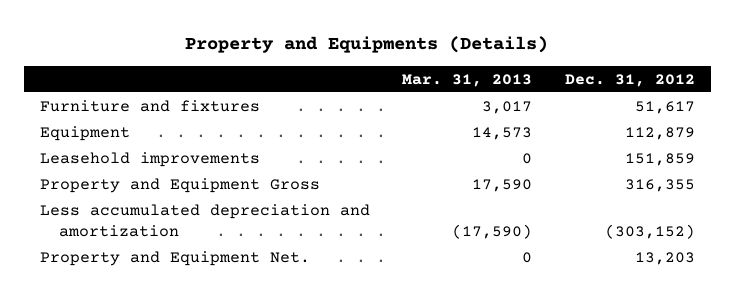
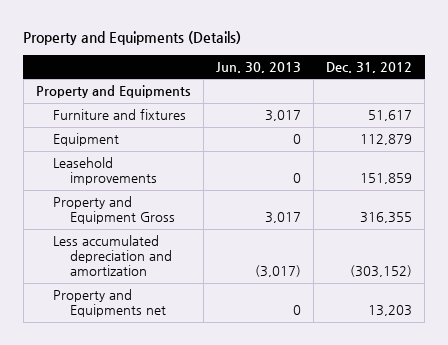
- | Mar. 31, 2013 | Dec. 31, 2012
+ | Jun. 30, 2013 | Dec. 31, 2012
+ Property and Equipments
- Property and Equipment Net. | 0 | 13,203
+ Property and Equipments net | 0 | 13,203

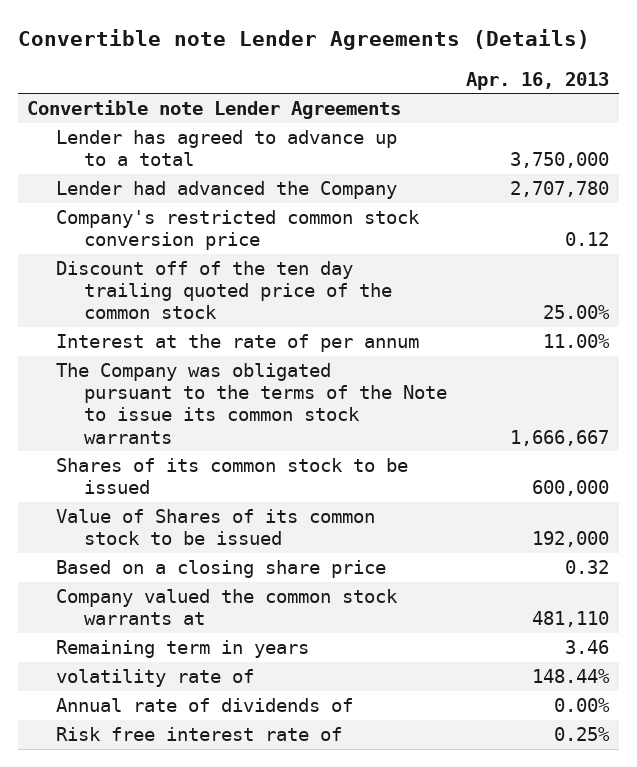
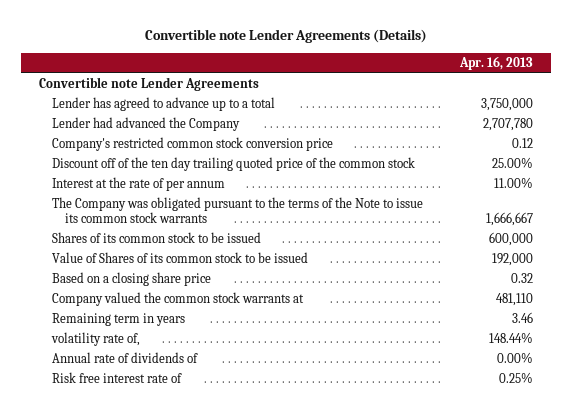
- volatility rate of | 148.44%
+ volatility rate of, | 148.44%

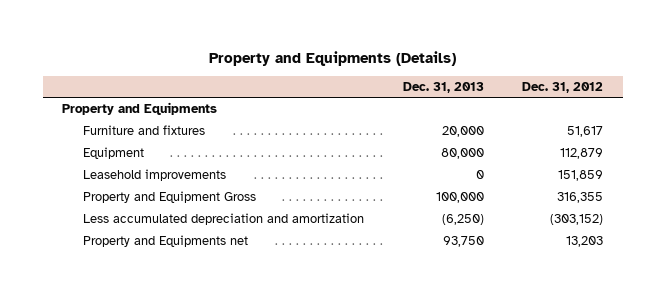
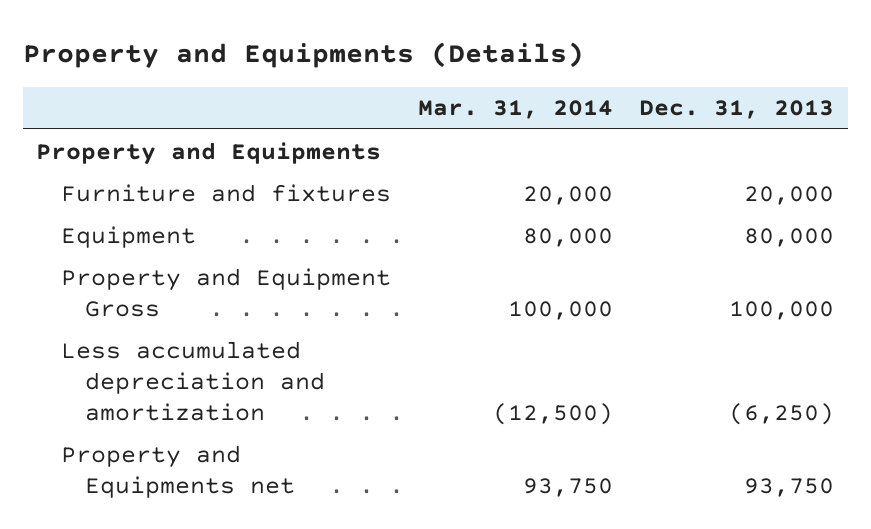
- | Dec. 31, 2013 | Dec. 31, 2012
+ | Mar. 31, 2014 | Dec. 31, 2013
- Leasehold improvements | 0 | 151,859

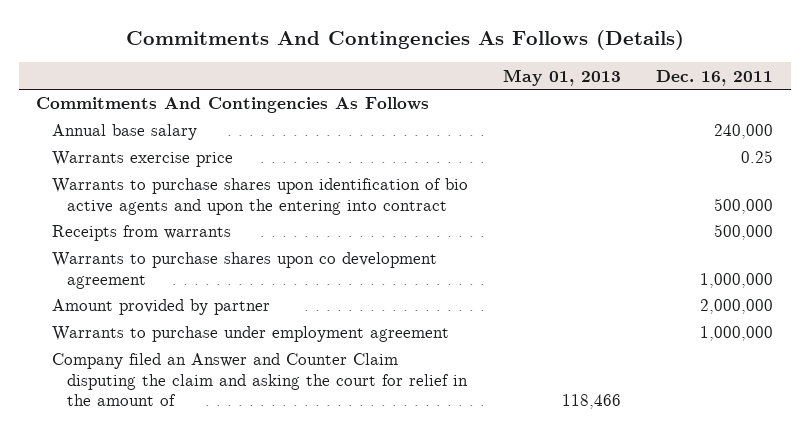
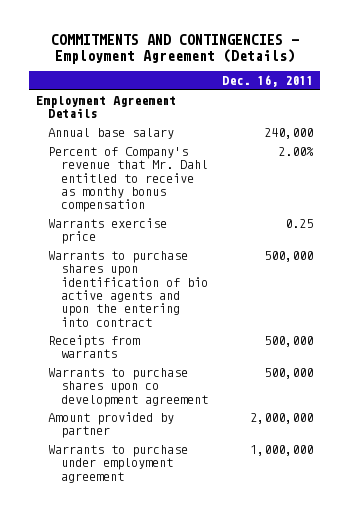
- Commitments And Contingencies As Follows (Details)
+ COMMITMENTS AND CONTINGENCIES - Employment Agreement (Details)
- | May 01, 2013 | Dec. 16, 2011
+ | Dec. 16, 2011
- Commitments And Contingencies As Follows
+ Employment Agreement Details
+ Percent of Company's revenue that Mr. Dahl entitled to receive as monthy bonus compensation | 2.00%
- Warrants to purchase shares upon co development agreement | | 1,000,000
+ Warrants to purchase shares upon co development agreement | 500,000
- Company filed an Answer and Counter Claim disputing the claim and asking the court for relief in the amount of | 118,466 |

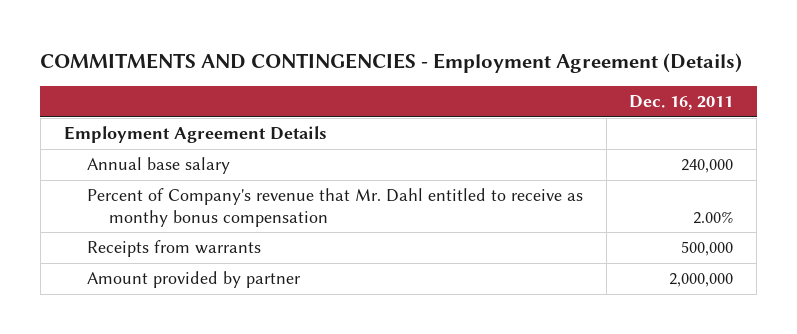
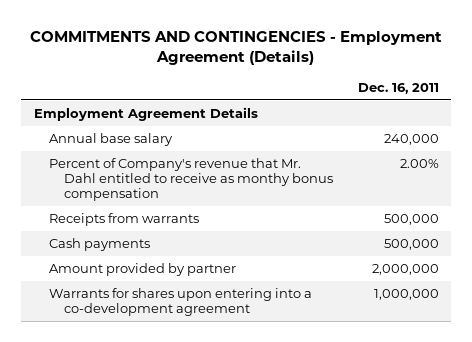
+ Cash payments | 500,000
+ Warrants for shares upon entering into a co-development agreement | 1,000,000

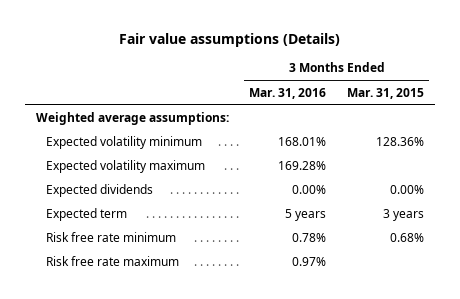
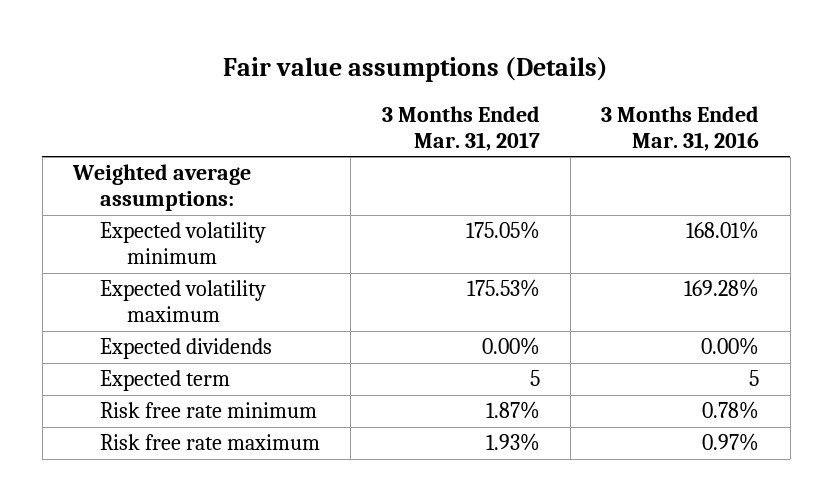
- | 3 Months Ended Mar. 31, 2016 | 3 Months Ended Mar. 31, 2015
+ | 3 Months Ended Mar. 31, 2017 | 3 Months Ended Mar. 31, 2016
- Expected term | 5 years | 3 years
+ Expected term | 5 | 5

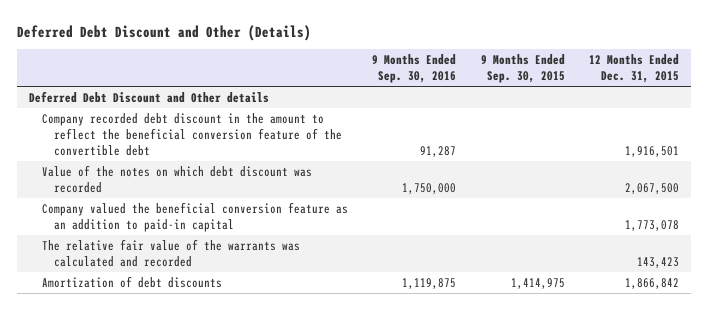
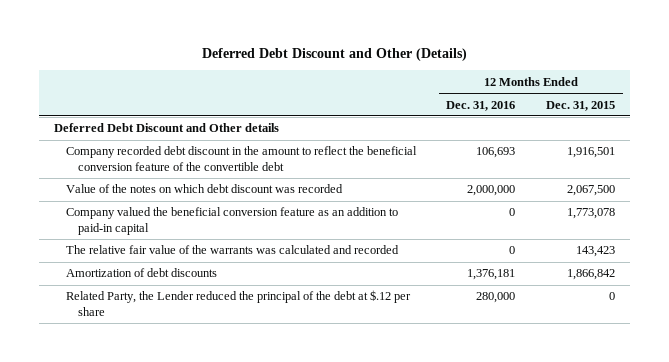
- | 9 Months Ended Sep. 30, 2016 | 9 Months Ended Sep. 30, 2015 | 12 Months Ended Dec. 31, 2015
+ | 12 Months Ended Dec. 31, 2016 | 12 Months Ended Dec. 31, 2015
+ Related Party, the Lender reduced the principal of the debt at $.12 per share | 280,000 | 0

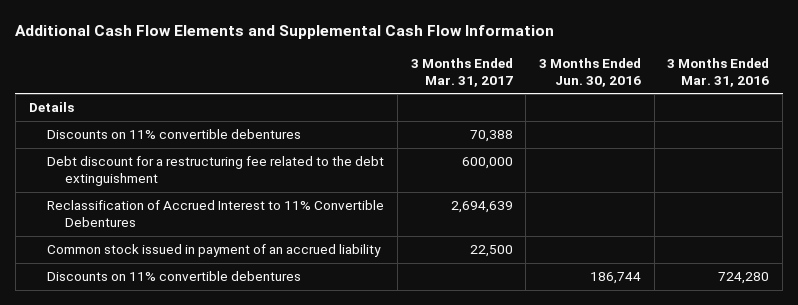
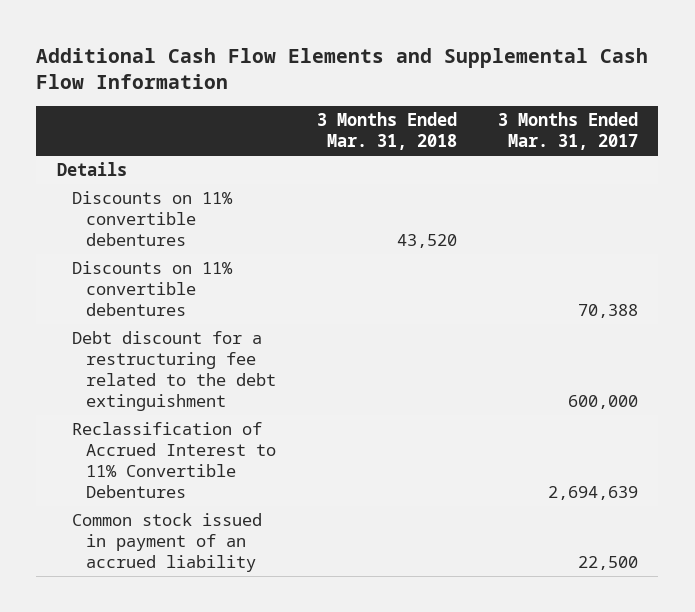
- | 3 Months Ended Mar. 31, 2017 | 3 Months Ended Jun. 30, 2016 | 3 Months Ended Mar. 31, 2016
+ | 3 Months Ended Mar. 31, 2018 | 3 Months Ended Mar. 31, 2017
moved up: Discounts on 11% convertible debentures | 43,520 |

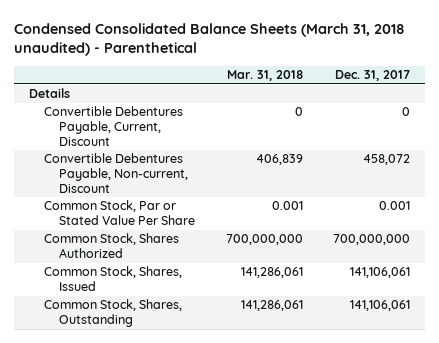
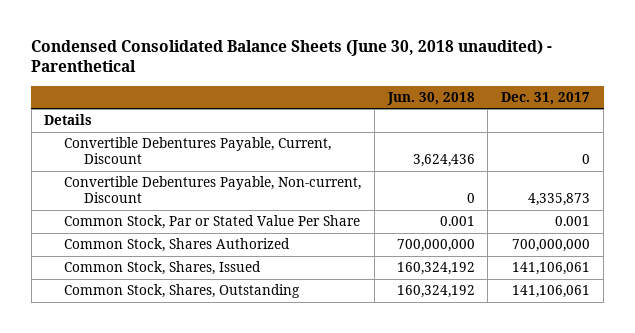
- Condensed Consolidated Balance Sheets (March 31, 2018 unaudited) - Parenthetical
+ Condensed Consolidated Balance Sheets (June 30, 2018 unaudited) - Parenthetical
- | Mar. 31, 2018 | Dec. 31, 2017
+ | Jun. 30, 2018 | Dec. 31, 2017
- Convertible Debentures Payable, Non-current, Discount | 406,839 | 458,072
+ Convertible Debentures Payable, Non-current, Discount | 0 | 4,335,873

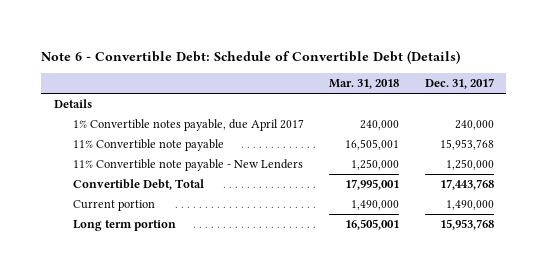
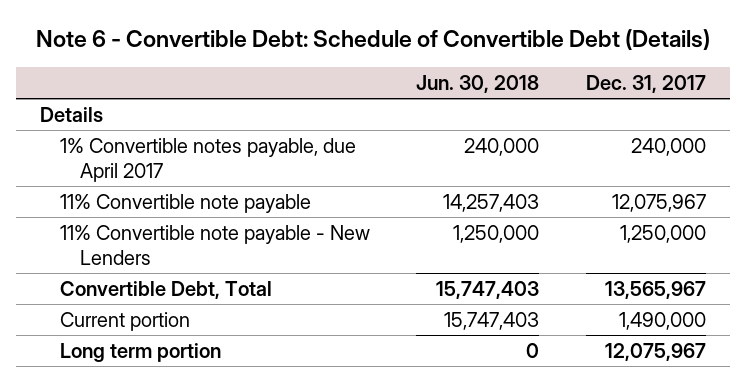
- | Mar. 31, 2018 | Dec. 31, 2017
+ | Jun. 30, 2018 | Dec. 31, 2017
- 11% Convertible note payable | 16,505,001 | 15,953,768
+ 11% Convertible note payable | 14,257,403 | 12,075,967
- Convertible Debt, Total | 17,995,001 | 17,443,768
+ Convertible Debt, Total | 15,747,403 | 13,565,967
- Long term portion | 16,505,001 | 15,953,768
+ Long term portion | 0 | 12,075,967

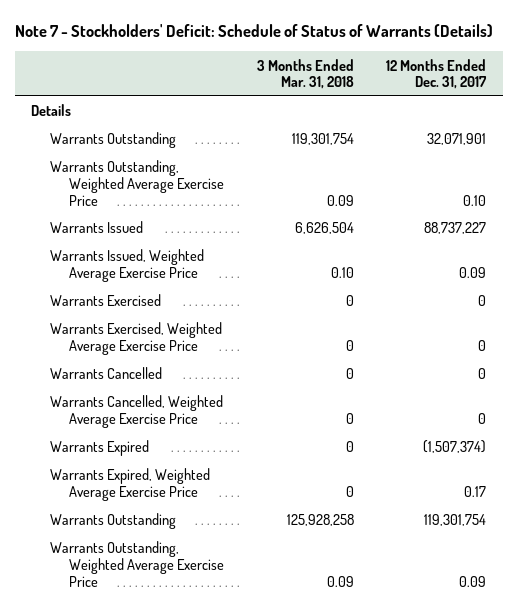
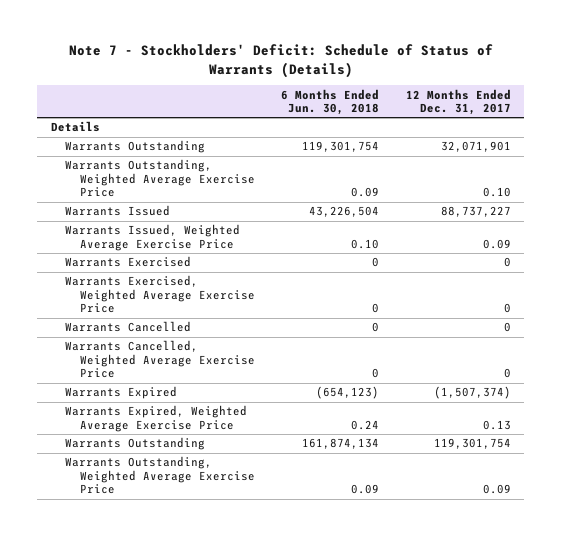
- | 3 Months Ended Mar. 31, 2018 | 12 Months Ended Dec. 31, 2017
+ | 6 Months Ended Jun. 30, 2018 | 12 Months Ended Dec. 31, 2017
- Warrants Expired, Weighted Average Exercise Price | 0 | 0.17
+ Warrants Expired, Weighted Average Exercise Price | 0.24 | 0.13

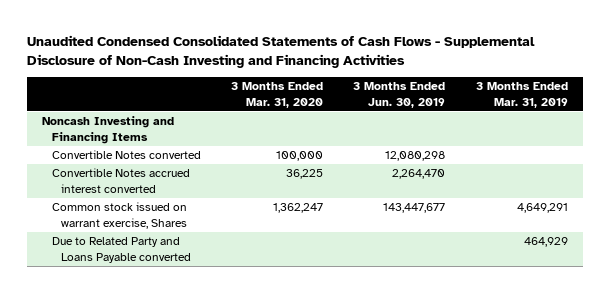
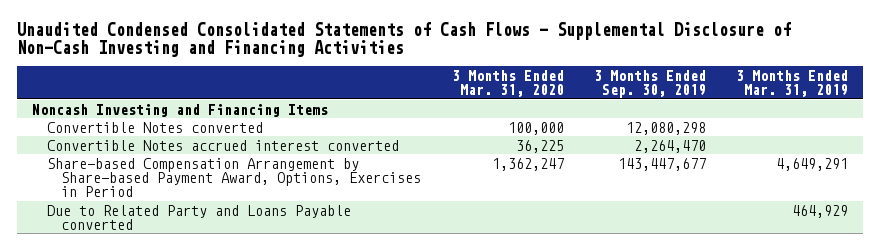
- | 3 Months Ended Mar. 31, 2020 | 3 Months Ended Jun. 30, 2019 | 3 Months Ended Mar. 31, 2019
+ | 3 Months Ended Mar. 31, 2020 | 3 Months Ended Sep. 30, 2019 | 3 Months Ended Mar. 31, 2019
- Common stock issued on warrant exercise, Shares | 1,362,247 | 143,447,677 | 4,649,291
+ Share-based Compensation Arrangement by Share-based Payment Award, Options, Exercises in Period | 1,362,247 | 143,447,677 | 4,649,291

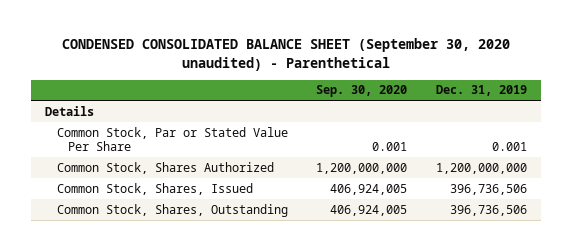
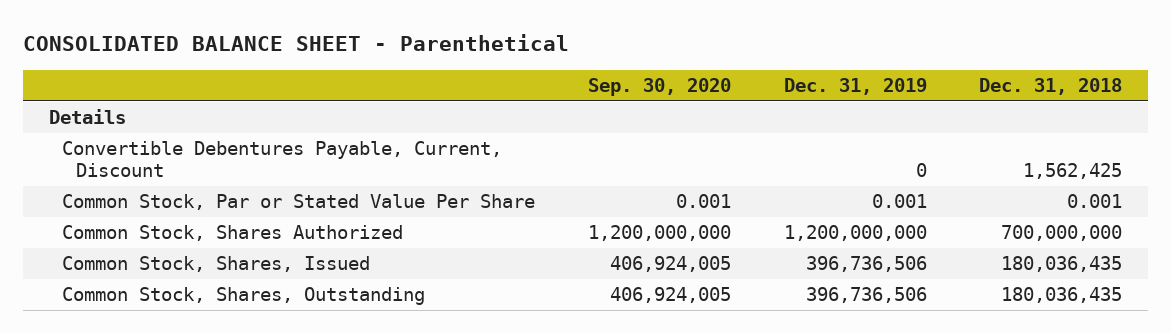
- CONDENSED CONSOLIDATED BALANCE SHEET (September 30, 2020 unaudited) - Parenthetical
+ CONSOLIDATED BALANCE SHEET - Parenthetical
- | Sep. 30, 2020 | Dec. 31, 2019
+ | Sep. 30, 2020 | Dec. 31, 2019 | Dec. 31, 2018
+ Convertible Debentures Payable, Current, Discount | | 0 | 1,562,425

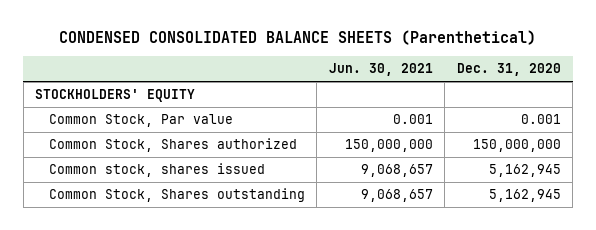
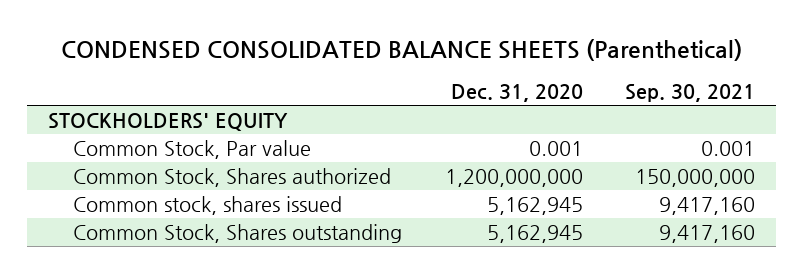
- | Jun. 30, 2021 | Dec. 31, 2020
+ | Dec. 31, 2020 | Sep. 30, 2021
- Common Stock, Shares authorized | 150,000,000 | 150,000,000
+ Common Stock, Shares authorized | 1,200,000,000 | 150,000,000

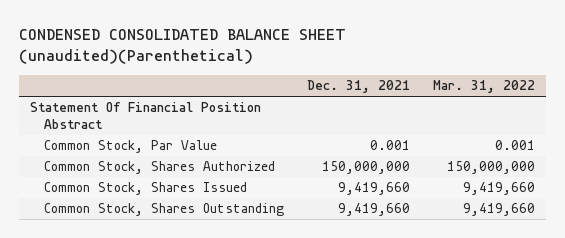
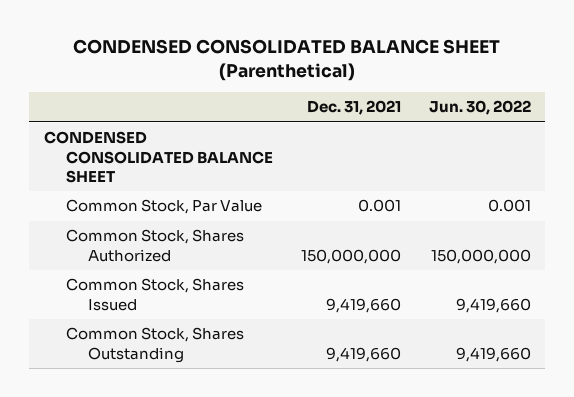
- CONDENSED CONSOLIDATED BALANCE SHEET (unaudited)(Parenthetical)
+ CONDENSED CONSOLIDATED BALANCE SHEET (Parenthetical)
- | Dec. 31, 2021 | Mar. 31, 2022
+ | Dec. 31, 2021 | Jun. 30, 2022
- Statement Of Financial Position Abstract
+ CONDENSED CONSOLIDATED BALANCE SHEET

